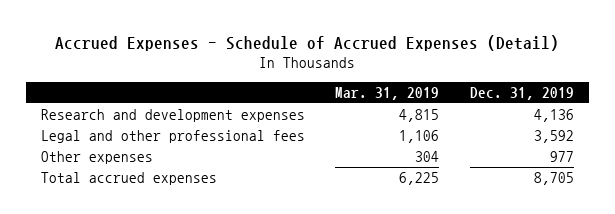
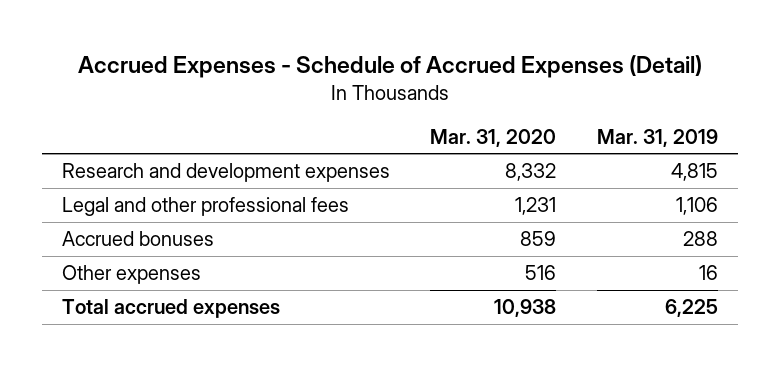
- | Mar. 31, 2019 | Dec. 31, 2019
+ | Mar. 31, 2020 | Mar. 31, 2019
- Other expenses | 304 | 977
+ Accrued bonuses | 859 | 288
+ Other expenses | 516 | 16

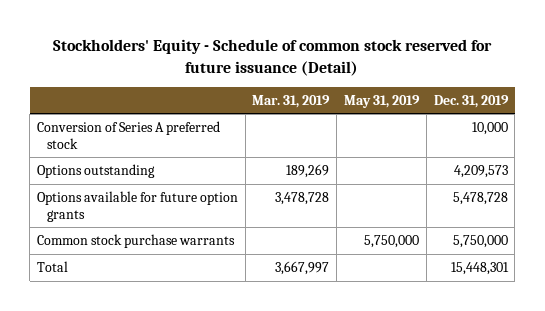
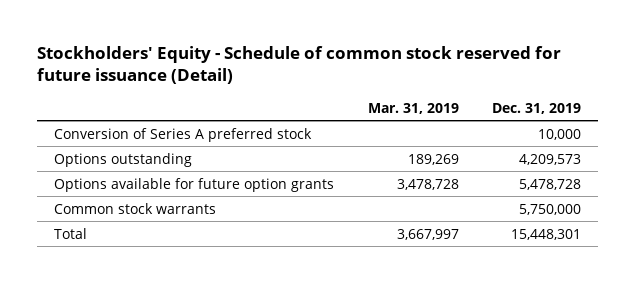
- | Mar. 31, 2019 | May 31, 2019 | Dec. 31, 2019
+ | Mar. 31, 2019 | Dec. 31, 2019
- Common stock purchase warrants | | 5,750,000 | 5,750,000
+ Common stock warrants | | 5,750,000

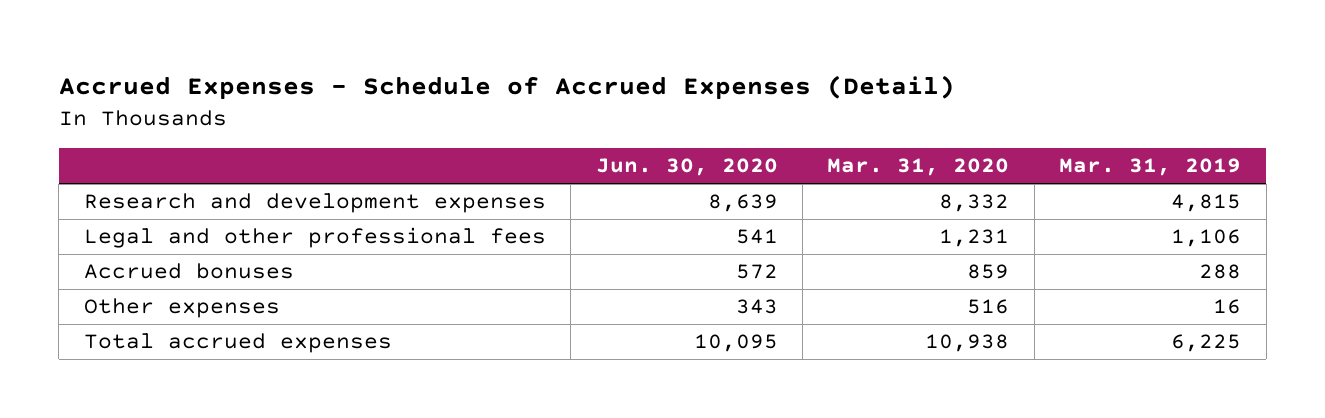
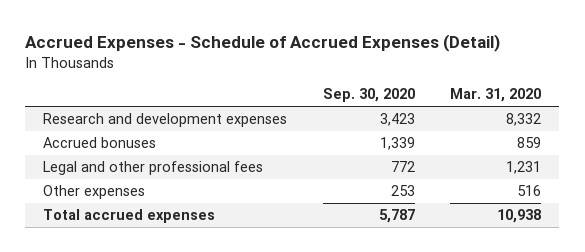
- | Jun. 30, 2020 | Mar. 31, 2020 | Mar. 31, 2019
+ | Sep. 30, 2020 | Mar. 31, 2020
moved down: Legal and other professional fees | 772 | 1,231

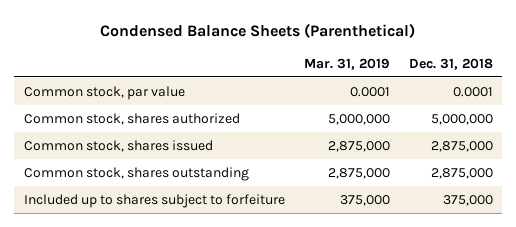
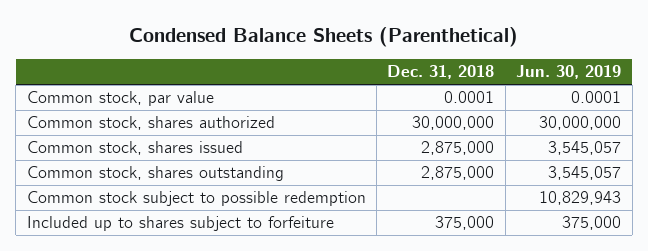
- | Mar. 31, 2019 | Dec. 31, 2018
+ | Dec. 31, 2018 | Jun. 30, 2019
- Common stock, shares authorized | 5,000,000 | 5,000,000
+ Common stock, shares authorized | 30,000,000 | 30,000,000
+ Common stock subject to possible redemption | | 10,829,943

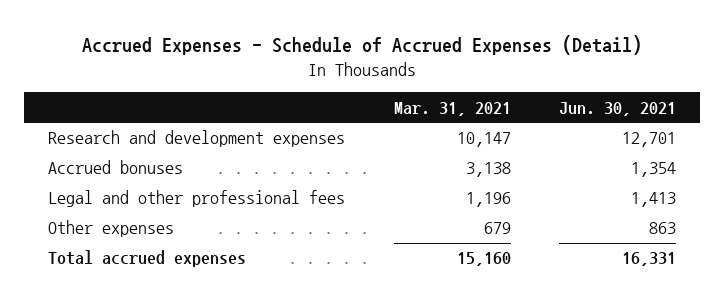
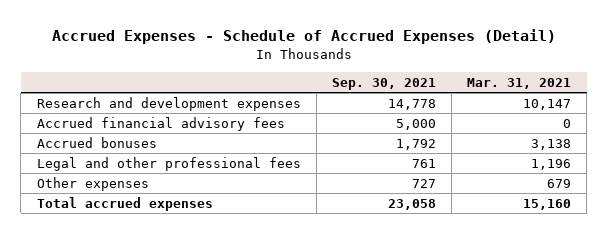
- | Mar. 31, 2021 | Jun. 30, 2021
+ | Sep. 30, 2021 | Mar. 31, 2021
+ Accrued financial advisory fees | 5,000 | 0

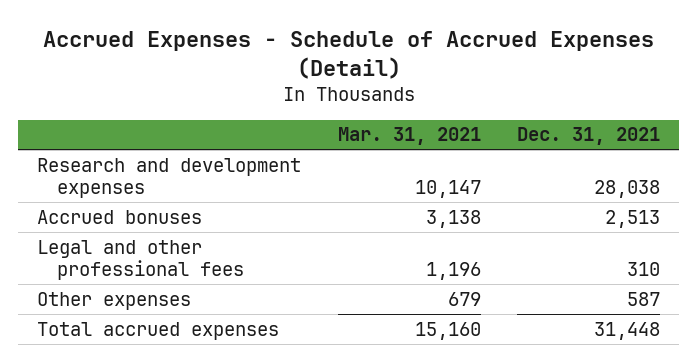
- | Sep. 30, 2021 | Mar. 31, 2021
+ | Mar. 31, 2021 | Dec. 31, 2021
- Accrued financial advisory fees | 5,000 | 0

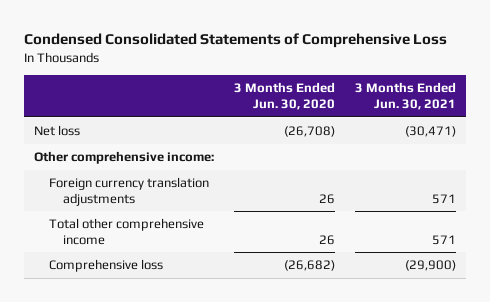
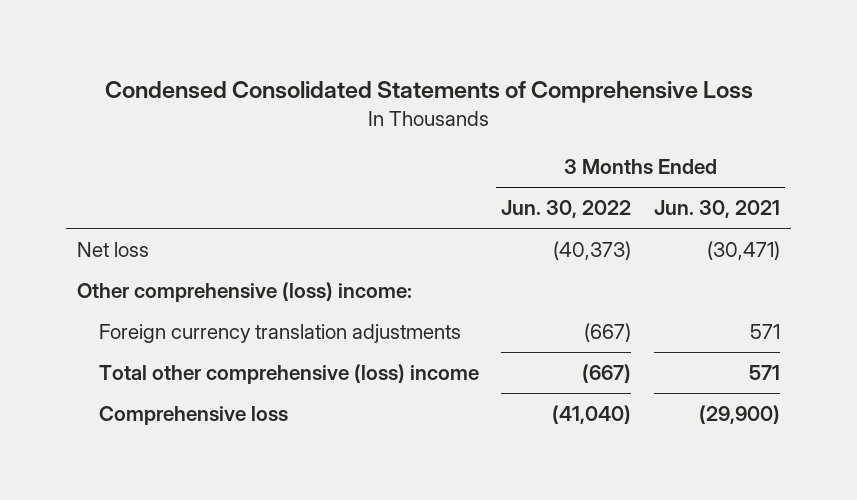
- | 3 Months Ended Jun. 30, 2020 | 3 Months Ended Jun. 30, 2021
+ | 3 Months Ended Jun. 30, 2022 | 3 Months Ended Jun. 30, 2021
- Other comprehensive income:
+ Other comprehensive (loss) income:
- Total other comprehensive income | 26 | 571
+ Total other comprehensive (loss) income | (667) | 571

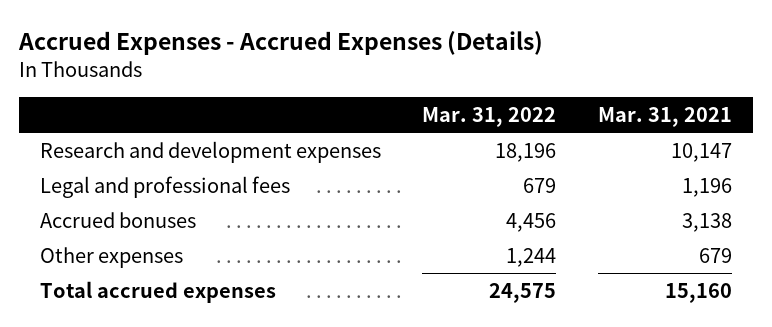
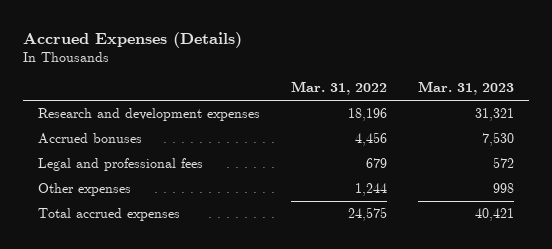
- Accrued Expenses - Accrued Expenses (Details)
+ Accrued Expenses (Details)
- | Mar. 31, 2022 | Mar. 31, 2021
+ | Mar. 31, 2022 | Mar. 31, 2023
moved down: Legal and professional fees | 679 | 572

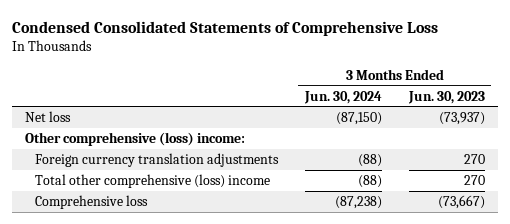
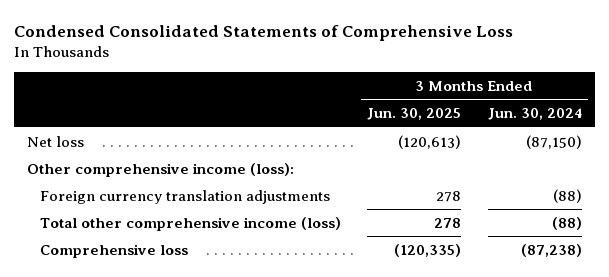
- | 3 Months Ended Jun. 30, 2024 | 3 Months Ended Jun. 30, 2023
+ | 3 Months Ended Jun. 30, 2025 | 3 Months Ended Jun. 30, 2024
- Other comprehensive (loss) income:
+ Other comprehensive income (loss):
- Total other comprehensive (loss) income | (88) | 270
+ Total other comprehensive income (loss) | 278 | (88)

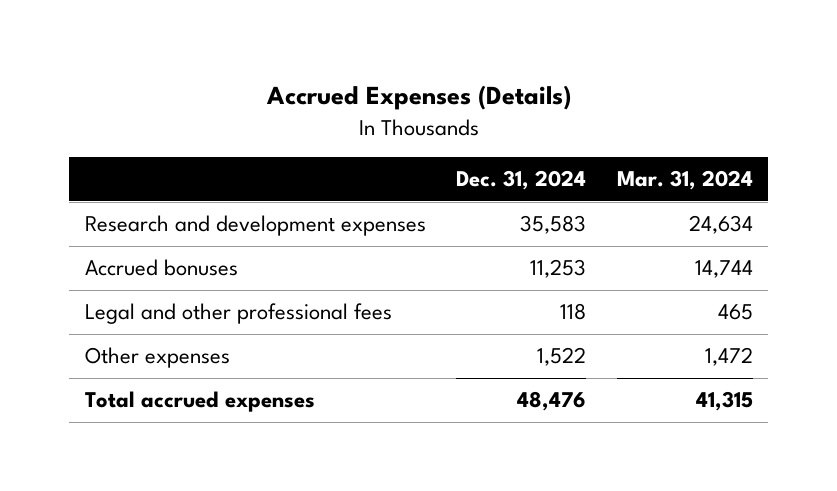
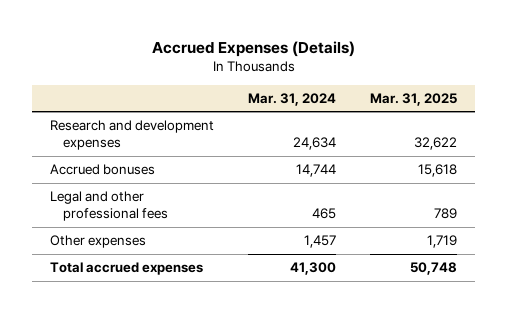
- | Dec. 31, 2024 | Mar. 31, 2024
+ | Mar. 31, 2024 | Mar. 31, 2025
- Other expenses | 1,522 | 1,472
- Total accrued expenses | 48,476 | 41,315
+ Other expenses | 1,457 | 1,719
+ Total accrued expenses | 41,300 | 50,748

